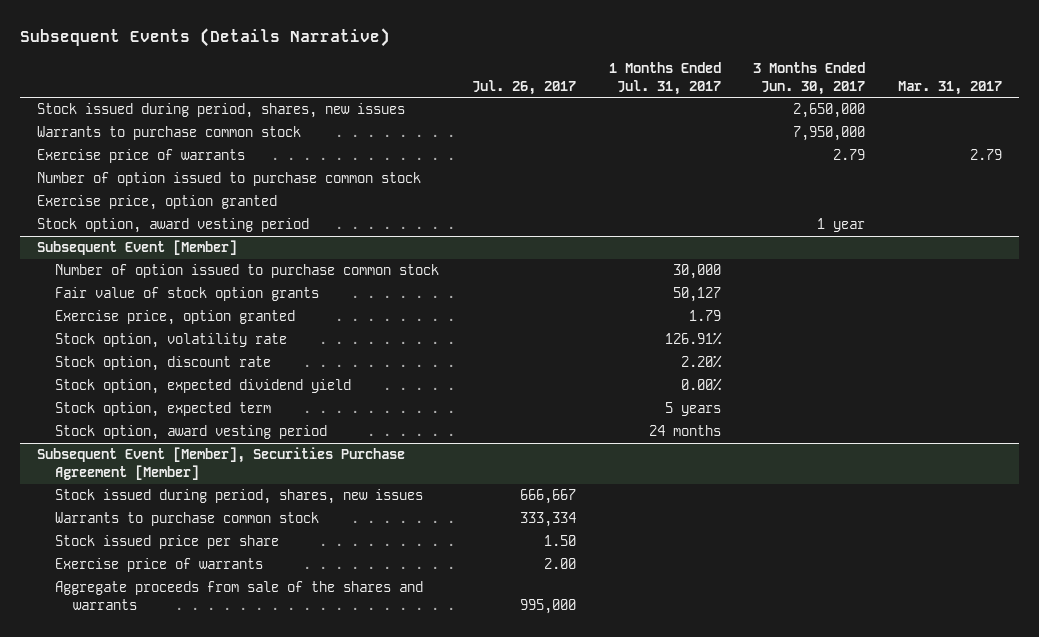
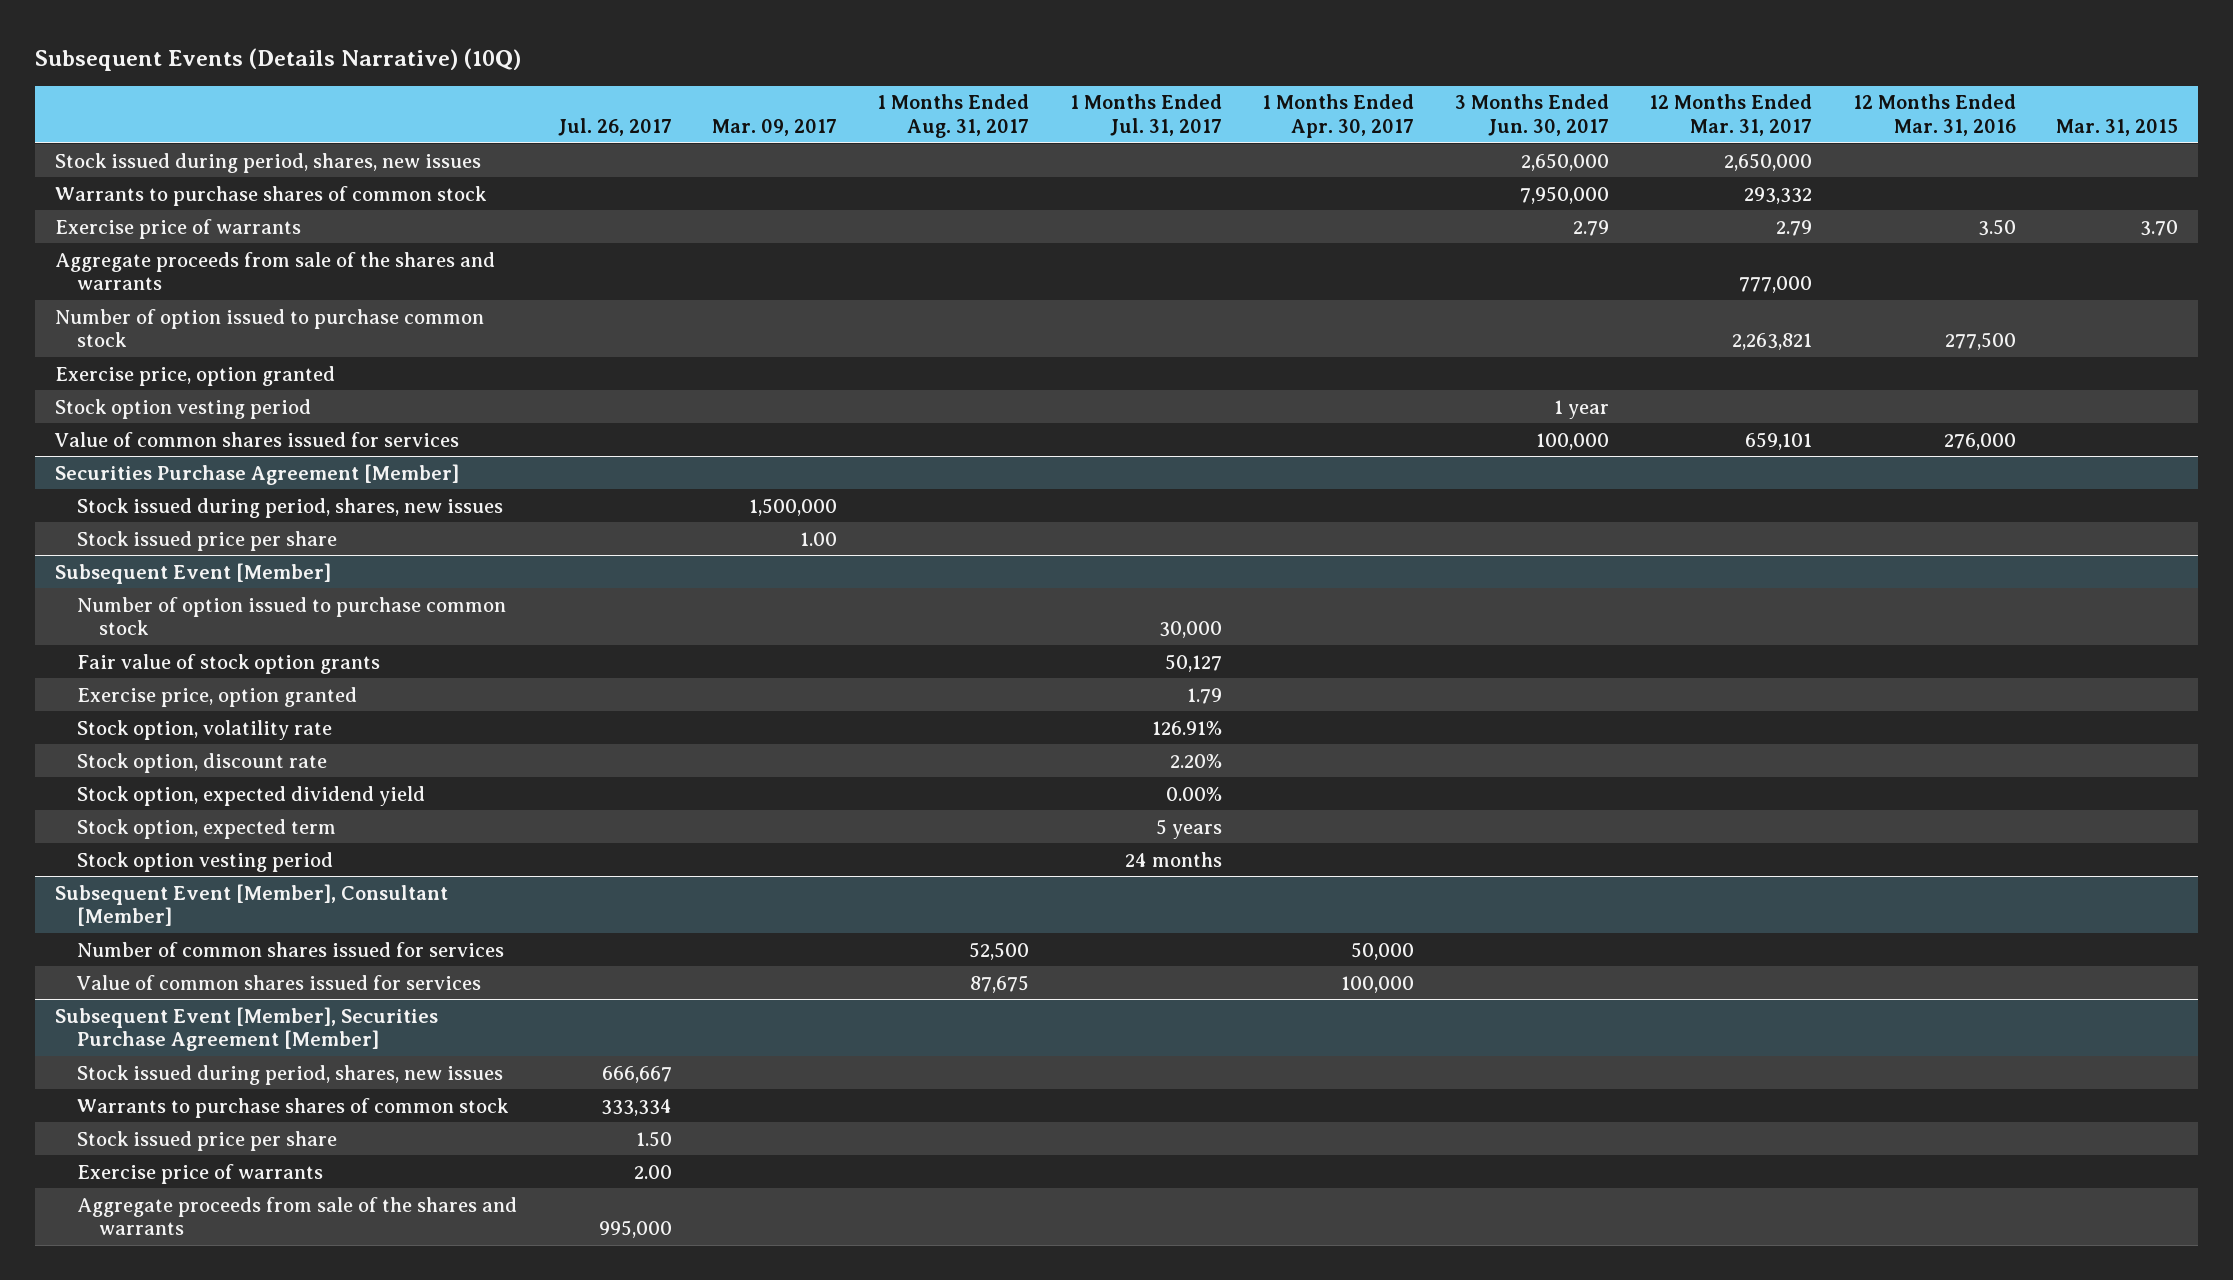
- Subsequent Events (Details Narrative)
+ Subsequent Events (Details Narrative) (10Q)
- | Jul. 26, 2017 | 1 Months Ended Jul. 31, 2017 | 3 Months Ended Jun. 30, 2017 | Mar. 31, 2017
+ | Jul. 26, 2017 | Mar. 09, 2017 | 1 Months Ended Aug. 31, 2017 | 1 Months Ended Jul. 31, 2017 | 1 Months Ended Apr. 30, 2017 | 3 Months Ended Jun. 30, 2017 | 12 Months Ended Mar. 31, 2017 | 12 Months Ended Mar. 31, 2016 | Mar. 31, 2015
- Warrants to purchase common stock | | | 7,950,000 |
+ Warrants to purchase shares of common stock | | | | | | 7,950,000 | 293,332 | |
+ Aggregate proceeds from sale of the shares and warrants | | | | | | | 777,000 | |
- Stock option, award vesting period | | | 1 year |
+ Stock option vesting period | | | | | | 1 year | | |
+ Value of common shares issued for services | | | | | | 100,000 | 659,101 | 276,000 |
+ Securities Purchase Agreement [Member]
+ Stock issued during period, shares, new issues | | 1,500,000 | | | | | | |
+ Stock issued price per share | | 1.00 | | | | | | |
@ Subsequent Event [Member]
- Stock option, award vesting period | | 24 months | |
+ Stock option vesting period | | | | 24 months | | | | |
+ Subsequent Event [Member], Consultant [Member]
+ Number of common shares issued for services | | | 52,500 | | 50,000 | | | |
+ Value of common shares issued for services | | | 87,675 | | 100,000 | | | |
@ Subsequent Event [Member], Securities Purchase Agreement [Member]
- Warrants to purchase common stock | 333,334 | | |
+ Warrants to purchase shares of common stock | 333,334 | | | | | | | |

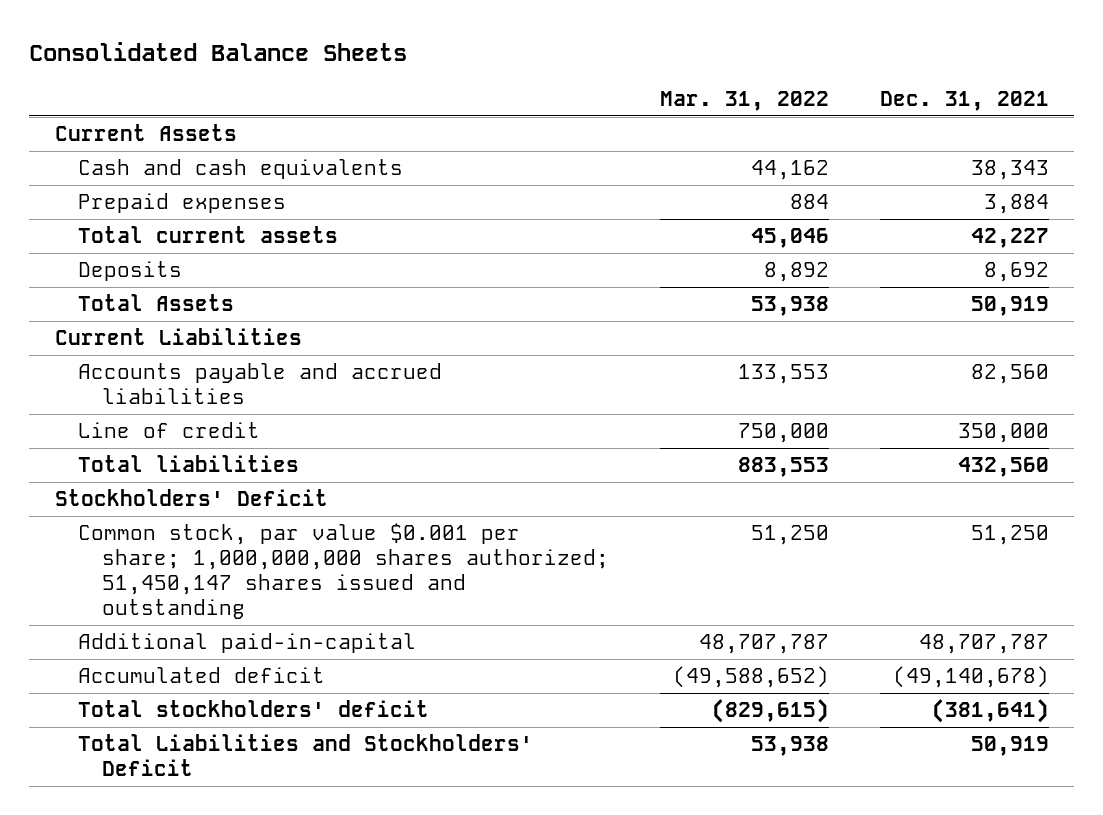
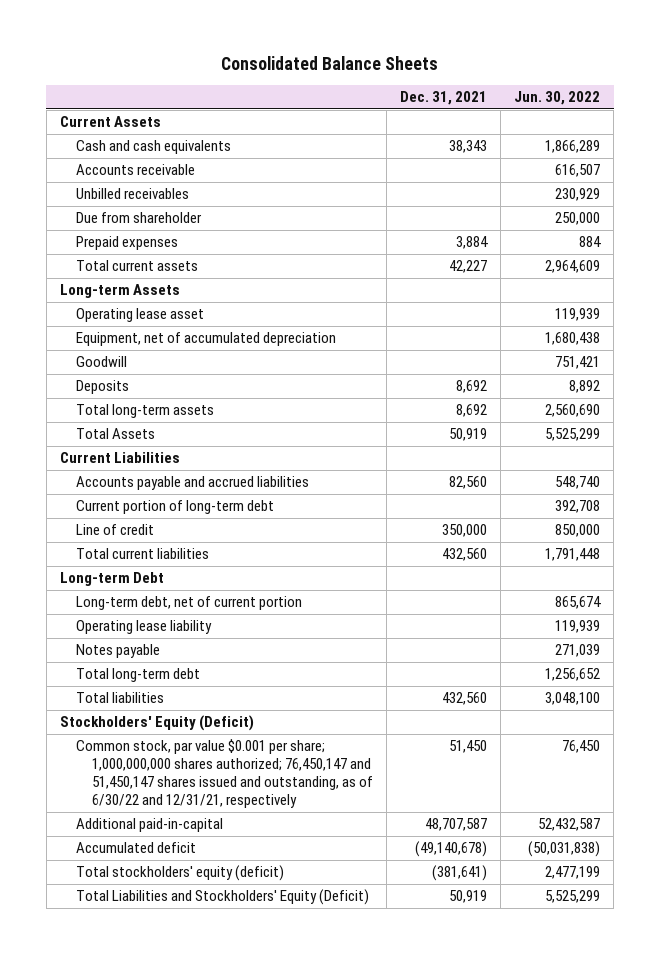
- | Mar. 31, 2022 | Dec. 31, 2021
+ | Dec. 31, 2021 | Jun. 30, 2022
+ Accounts receivable | | 616,507
+ Unbilled receivables | | 230,929
+ Due from shareholder | | 250,000
+ Long-term Assets
+ Operating lease asset | | 119,939
+ Equipment, net of accumulated depreciation | | 1,680,438
+ Goodwill | | 751,421
+ Total long-term assets | 8,692 | 2,560,690
+ Current portion of long-term debt | | 392,708
+ Total current liabilities | 432,560 | 1,791,448
+ Long-term Debt
+ Long-term debt, net of current portion | | 865,674
+ Operating lease liability | | 119,939
+ Notes payable | | 271,039
+ Total long-term debt | | 1,256,652
- Stockholders' Deficit
- Common stock, par value $0.001 per share; 1,000,000,000 shares authorized; 51,450,147 shares issued and outstanding | 51,250 | 51,250
- Additional paid-in-capital | 48,707,787 | 48,707,787
+ Stockholders' Equity (Deficit)
+ Common stock, par value $0.001 per share; 1,000,000,000 shares authorized; 76,450,147 and 51,450,147 shares issued and outstanding, as of 6/30/22 and 12/31/21, respectively | 51,450 | 76,450
+ Additional paid-in-capital | 48,707,587 | 52,432,587
- Total stockholders' deficit | (829,615) | (381,641)
- Total Liabilities and Stockholders' Deficit | 53,938 | 50,919
+ Total stockholders' equity (deficit) | (381,641) | 2,477,199
+ Total Liabilities and Stockholders' Equity (Deficit) | 50,919 | 5,525,299

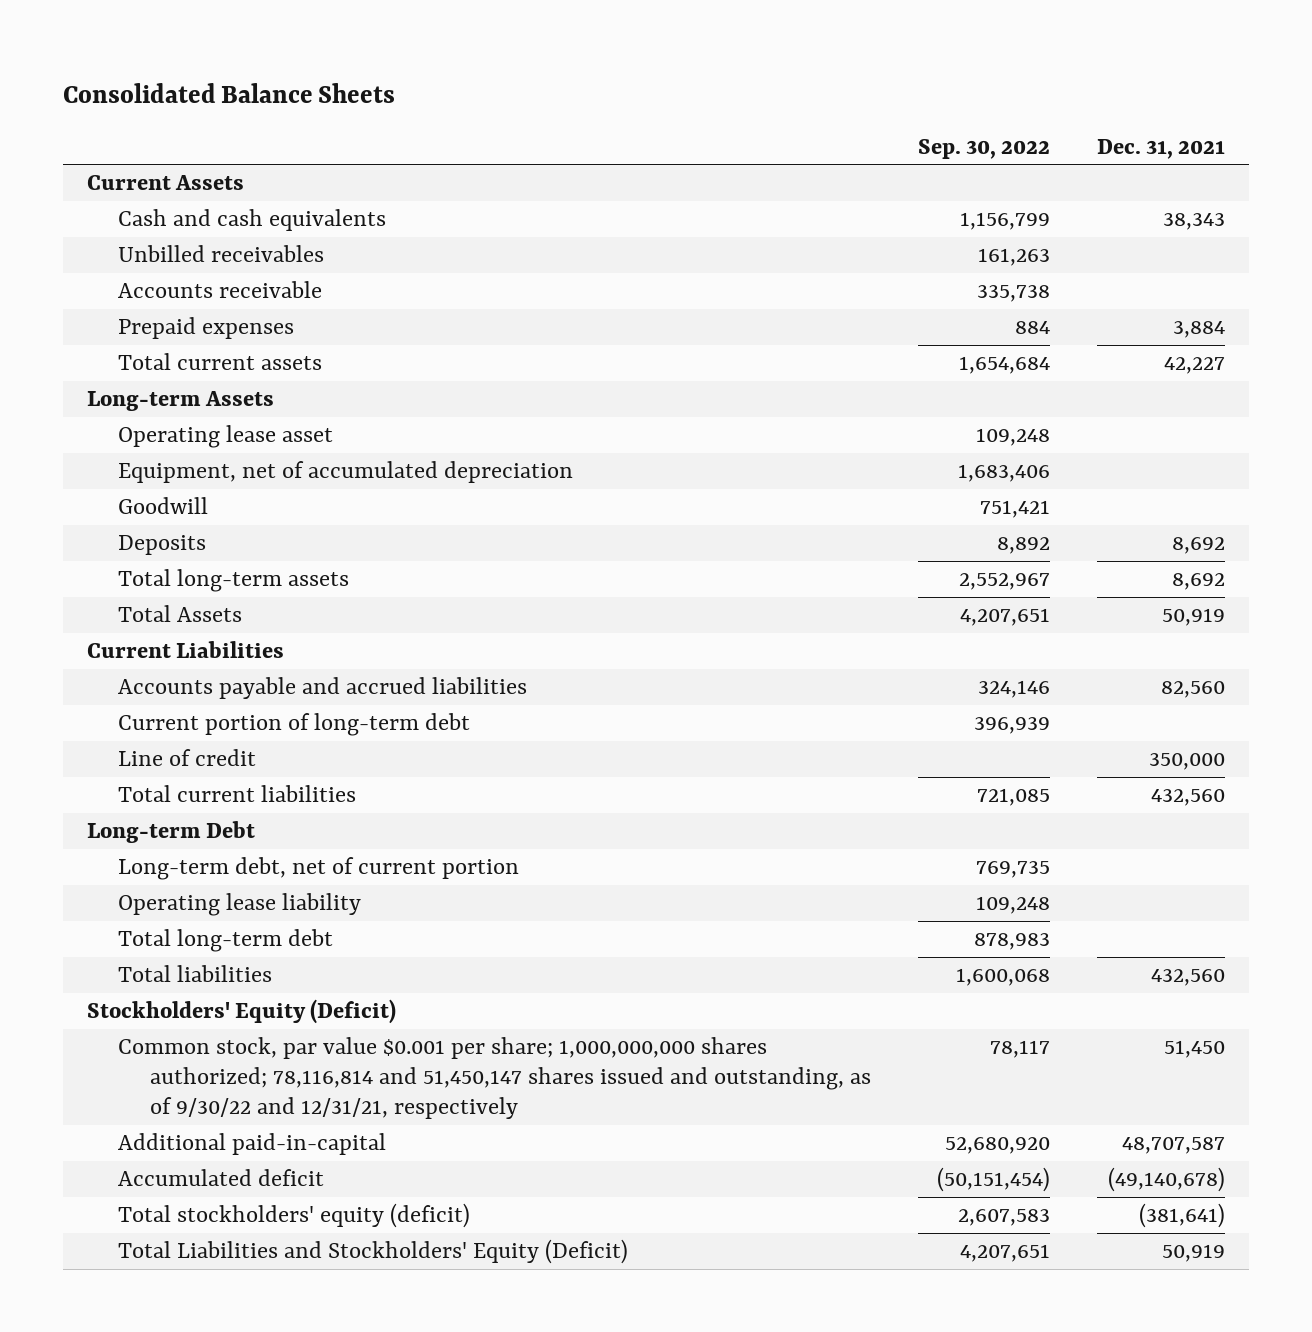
- | Dec. 31, 2021 | Jun. 30, 2022
+ | Sep. 30, 2022 | Dec. 31, 2021
- Due from shareholder | | 250,000
moved down: Accounts receivable | 335,738 |
- Notes payable | | 271,039
- Common stock, par value $0.001 per share; 1,000,000,000 shares authorized; 76,450,147 and 51,450,147 shares issued and outstanding, as of 6/30/22 and 12/31/21, respectively | 51,450 | 76,450
+ Common stock, par value $0.001 per share; 1,000,000,000 shares authorized; 78,116,814 and 51,450,147 shares issued and outstanding, as of 9/30/22 and 12/31/21, respectively | 78,117 | 51,450

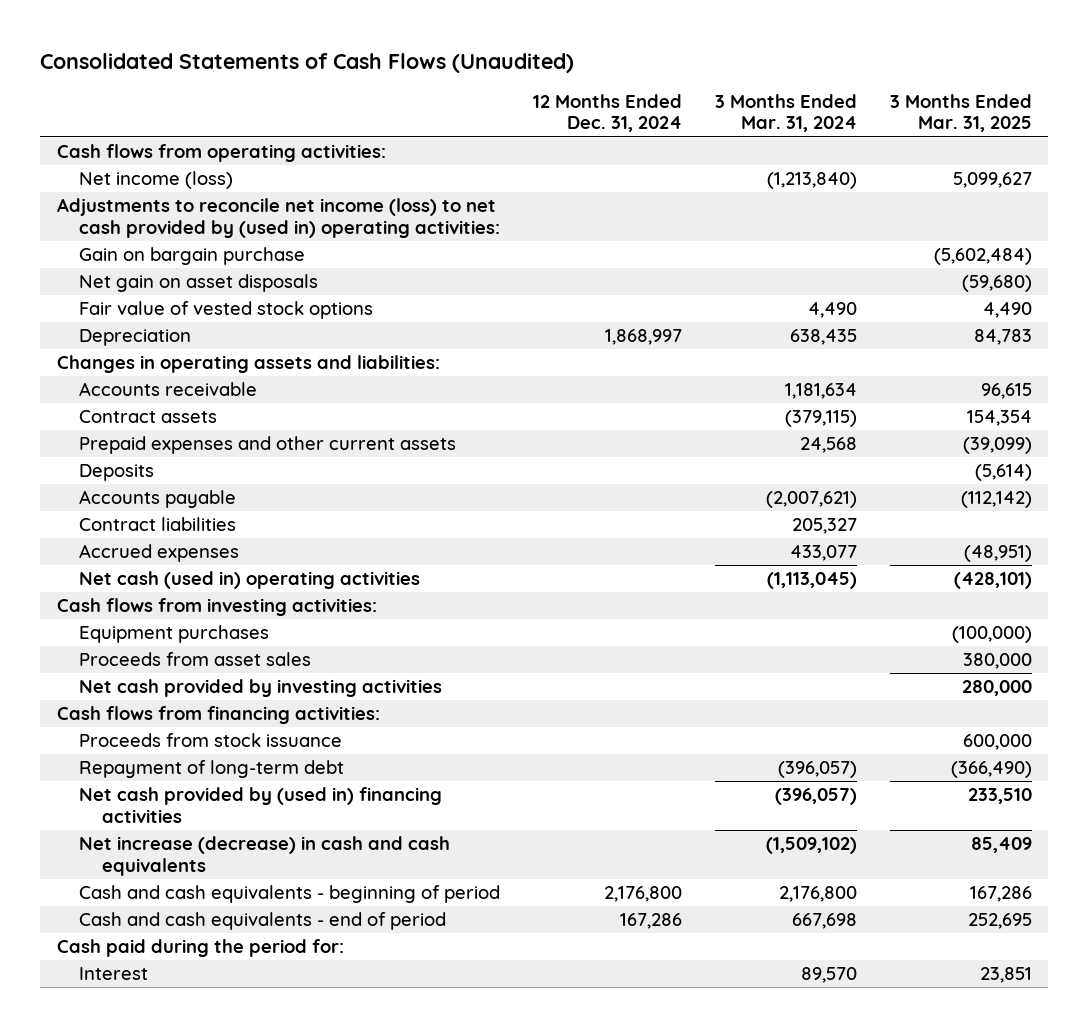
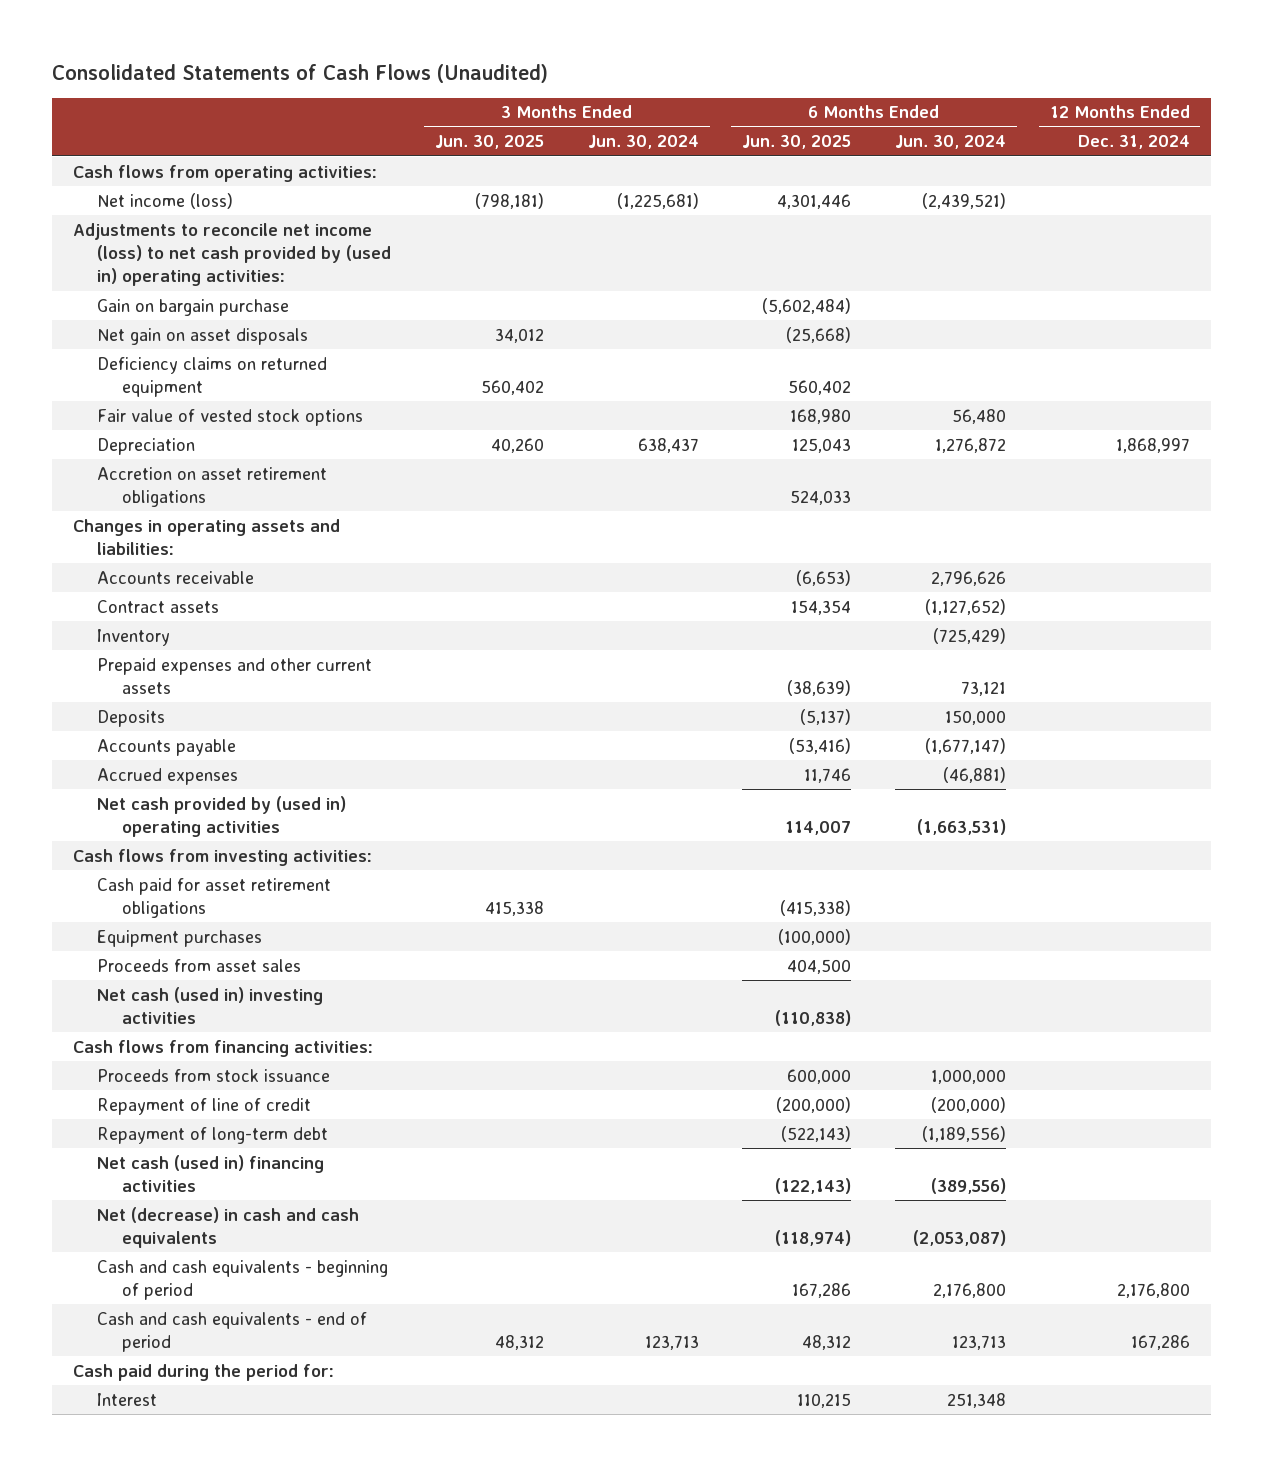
- | 12 Months Ended Dec. 31, 2024 | 3 Months Ended Mar. 31, 2024 | 3 Months Ended Mar. 31, 2025
+ | 3 Months Ended Jun. 30, 2025 | 3 Months Ended Jun. 30, 2024 | 6 Months Ended Jun. 30, 2025 | 6 Months Ended Jun. 30, 2024 | 12 Months Ended Dec. 31, 2024
+ Deficiency claims on returned equipment | 560,402 | | 560,402 | |
+ Accretion on asset retirement obligations | | | 524,033 | |
+ Inventory | | | | (725,429) |
- Contract liabilities | | 205,327 |
- Net cash (used in) operating activities | | (1,113,045) | (428,101)
+ Net cash provided by (used in) operating activities | | | 114,007 | (1,663,531) |
+ Cash paid for asset retirement obligations | 415,338 | | (415,338) | |
- Net cash provided by investing activities | | | 280,000
+ Net cash (used in) investing activities | | | (110,838) | |
+ Repayment of line of credit | | | (200,000) | (200,000) |
- Net cash provided by (used in) financing activities | | (396,057) | 233,510
- Net increase (decrease) in cash and cash equivalents | | (1,509,102) | 85,409
+ Net cash (used in) financing activities | | | (122,143) | (389,556) |
+ Net (decrease) in cash and cash equivalents | | | (118,974) | (2,053,087) |

